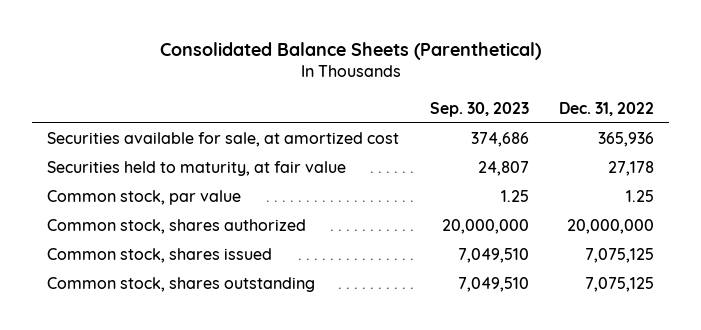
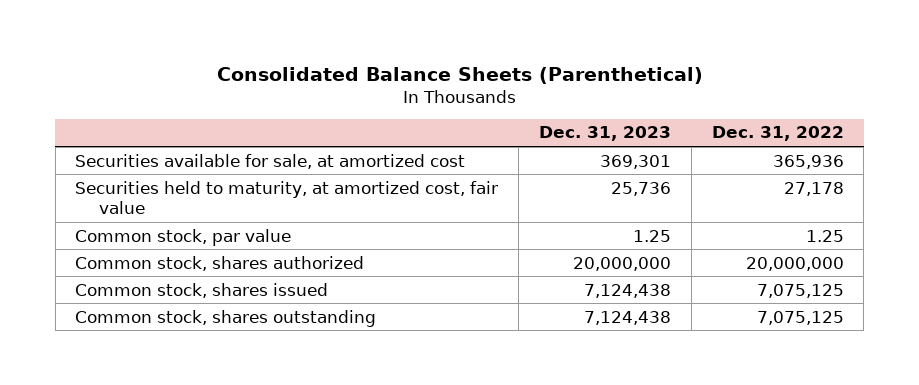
- | Sep. 30, 2023 | Dec. 31, 2022
+ | Dec. 31, 2023 | Dec. 31, 2022
- Securities held to maturity, at fair value | 24,807 | 27,178
+ Securities held to maturity, at amortized cost, fair value | 25,736 | 27,178

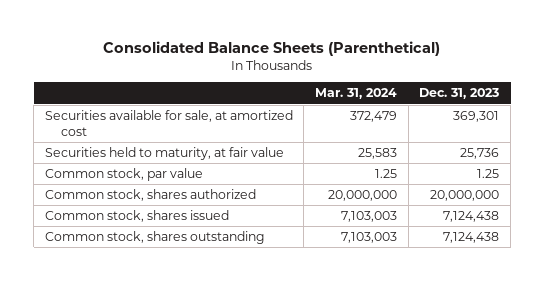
- | Dec. 31, 2023 | Dec. 31, 2022
+ | Mar. 31, 2024 | Dec. 31, 2023
- Securities held to maturity, at amortized cost, fair value | 25,736 | 27,178
+ Securities held to maturity, at fair value | 25,583 | 25,736

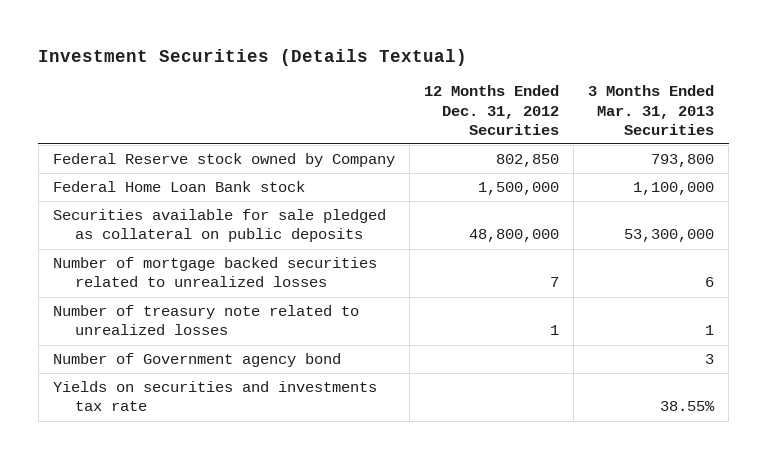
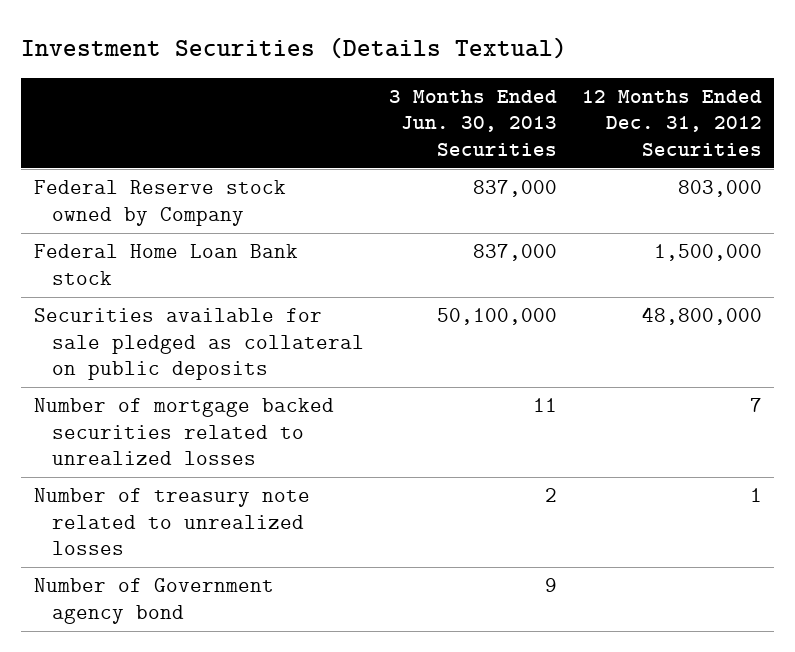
- | 12 Months Ended Dec. 31, 2012 Securities | 3 Months Ended Mar. 31, 2013 Securities
+ | 3 Months Ended Jun. 30, 2013 Securities | 12 Months Ended Dec. 31, 2012 Securities
- Federal Reserve stock owned by Company | 802,850 | 793,800
+ Federal Reserve stock owned by Company | 837,000 | 803,000
- Yields on securities and investments tax rate | | 38.55%

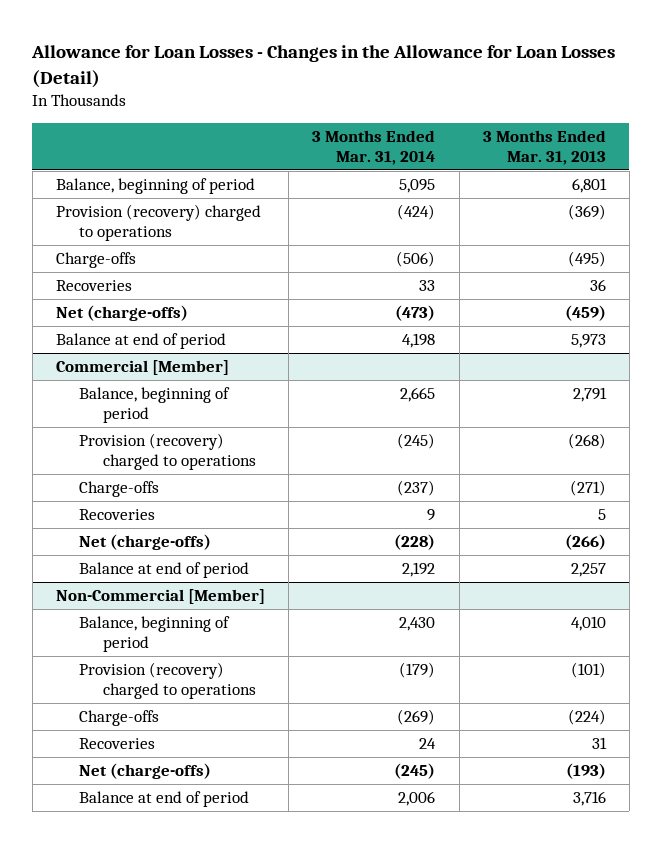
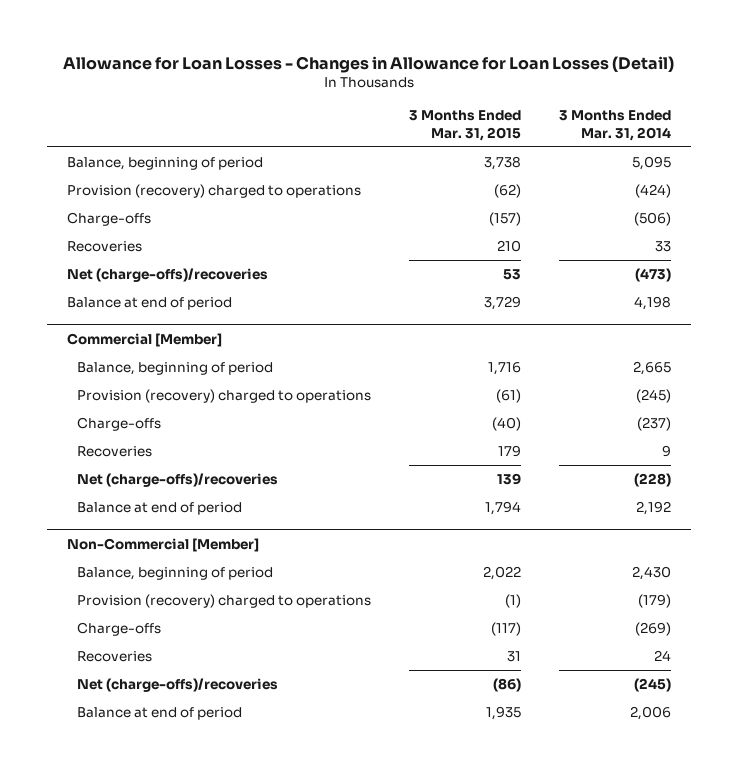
- Allowance for Loan Losses - Changes in the Allowance for Loan Losses (Detail)
+ Allowance for Loan Losses - Changes in Allowance for Loan Losses (Detail)
- | 3 Months Ended Mar. 31, 2014 | 3 Months Ended Mar. 31, 2013
+ | 3 Months Ended Mar. 31, 2015 | 3 Months Ended Mar. 31, 2014
- Net (charge-offs) | (473) | (459)
+ Net (charge-offs)/recoveries | 53 | (473)
@ Commercial [Member]
- Net (charge-offs) | (228) | (266)
+ Net (charge-offs)/recoveries | 139 | (228)
@ Non-Commercial [Member]
- Net (charge-offs) | (245) | (193)
+ Net (charge-offs)/recoveries | (86) | (245)

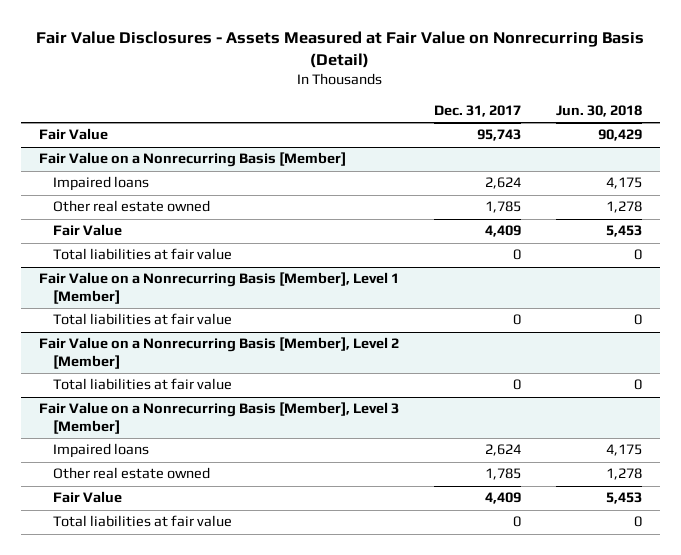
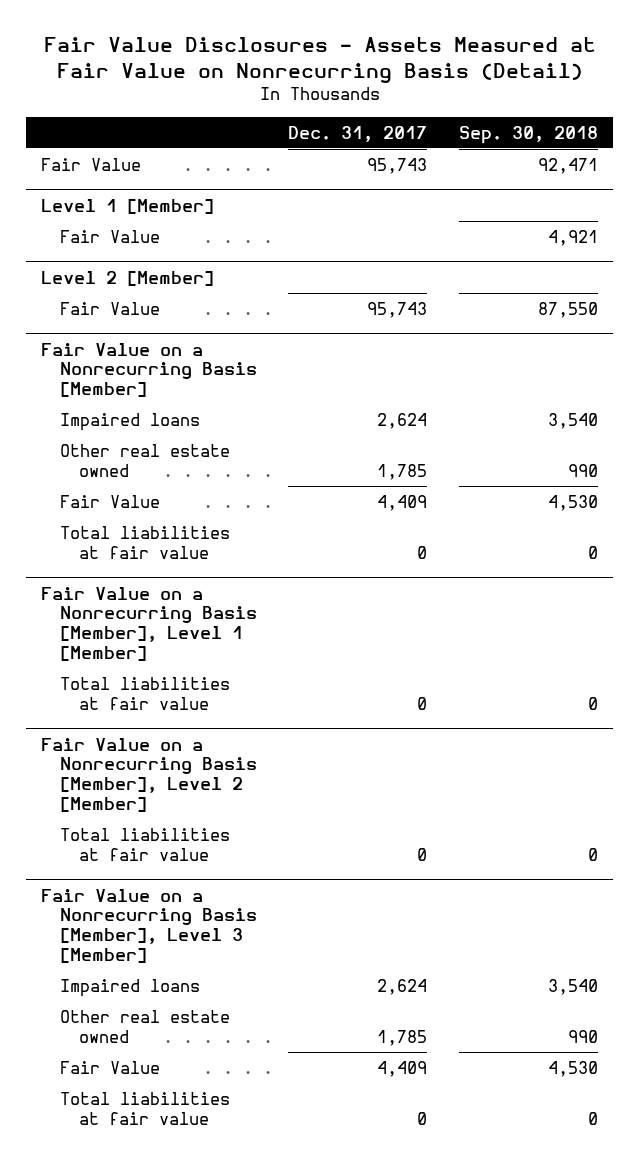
- | Dec. 31, 2017 | Jun. 30, 2018
+ | Dec. 31, 2017 | Sep. 30, 2018
+ Level 1 [Member]
+ Fair Value | | 4,921
+ Level 2 [Member]
+ Fair Value | 95,743 | 87,550

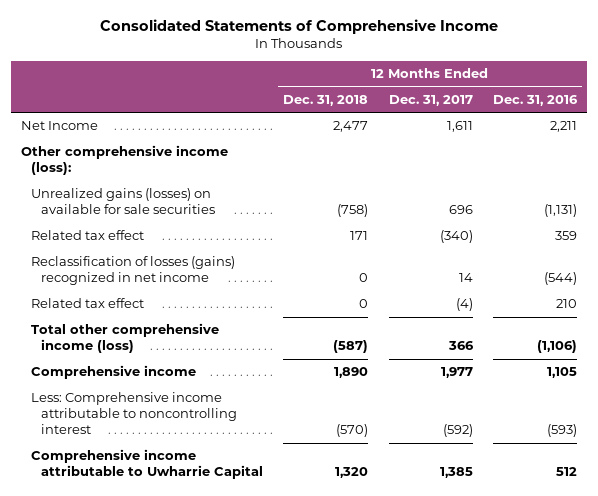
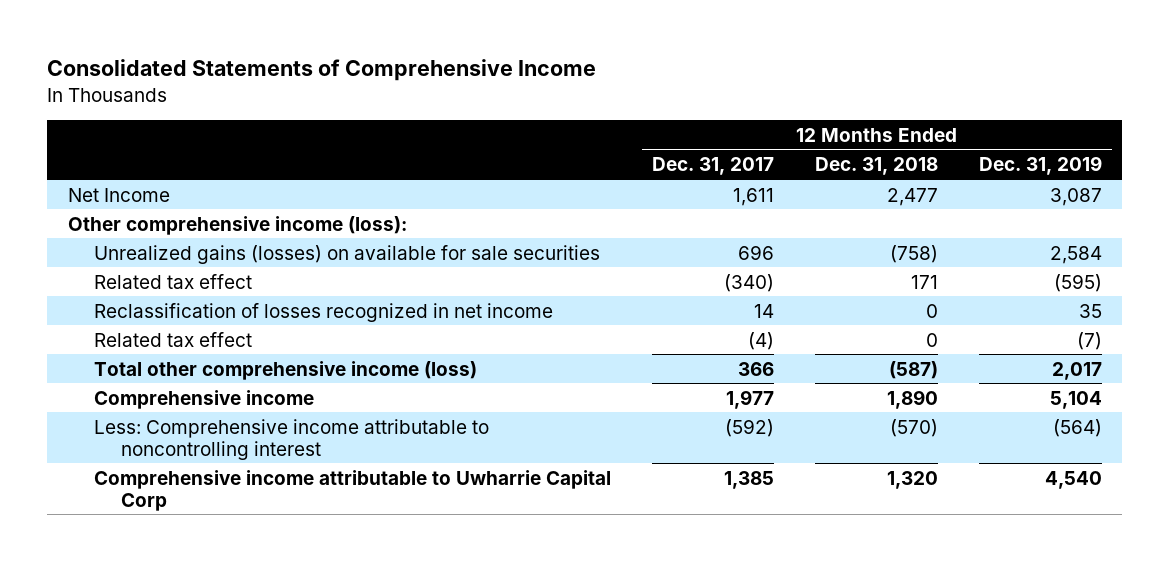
- | 12 Months Ended Dec. 31, 2018 | 12 Months Ended Dec. 31, 2017 | 12 Months Ended Dec. 31, 2016
+ | 12 Months Ended Dec. 31, 2017 | 12 Months Ended Dec. 31, 2018 | 12 Months Ended Dec. 31, 2019
- Reclassification of losses (gains) recognized in net income | 0 | 14 | (544)
+ Reclassification of losses recognized in net income | 14 | 0 | 35
- Comprehensive income attributable to Uwharrie Capital | 1,320 | 1,385 | 512
+ Comprehensive income attributable to Uwharrie Capital Corp | 1,385 | 1,320 | 4,540

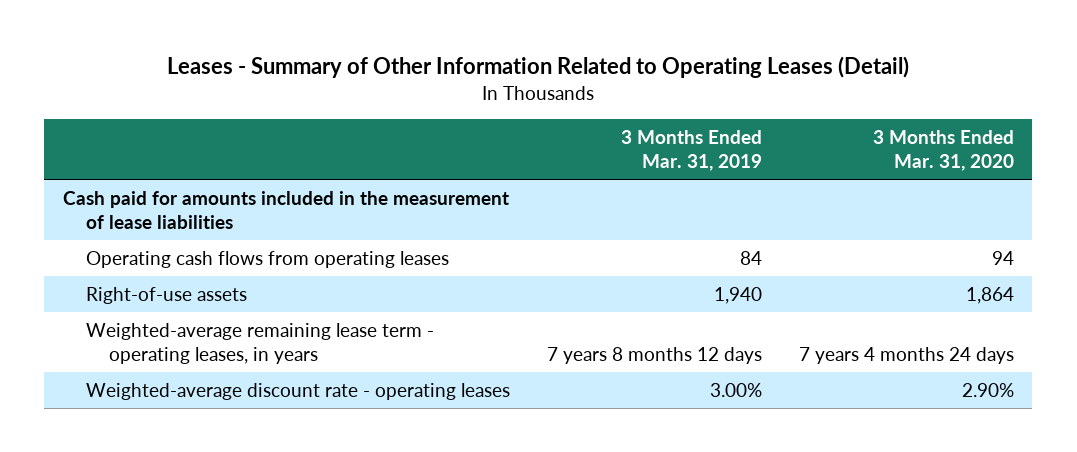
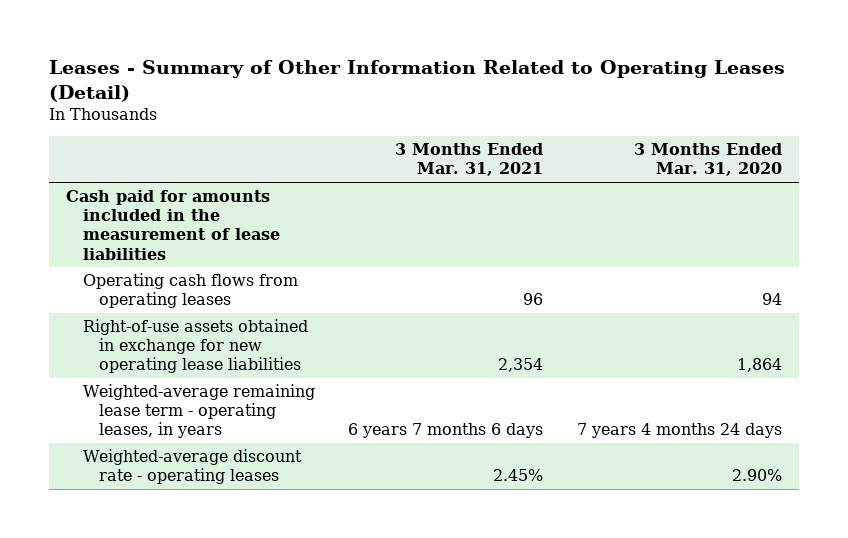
- | 3 Months Ended Mar. 31, 2019 | 3 Months Ended Mar. 31, 2020
+ | 3 Months Ended Mar. 31, 2021 | 3 Months Ended Mar. 31, 2020
- Right-of-use assets | 1,940 | 1,864
+ Right-of-use assets obtained in exchange for new operating lease liabilities | 2,354 | 1,864

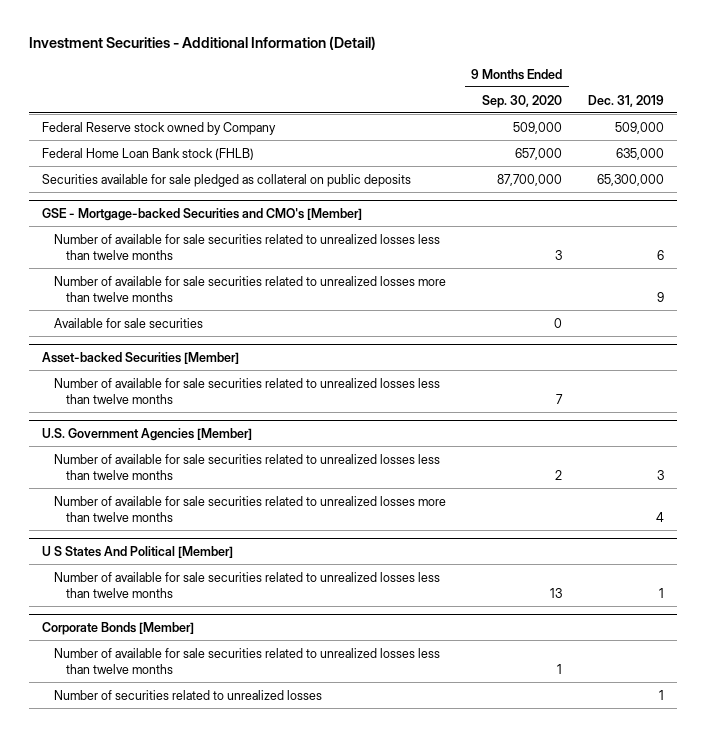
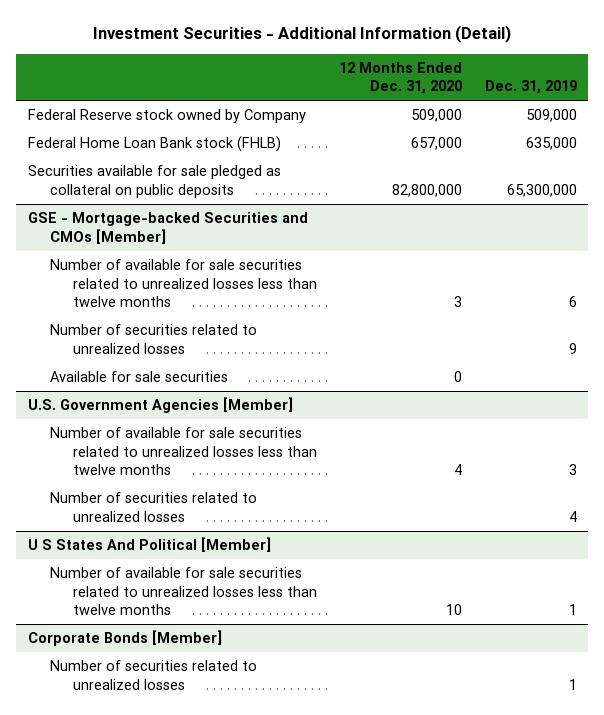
- | 9 Months Ended Sep. 30, 2020 | Dec. 31, 2019
+ | 12 Months Ended Dec. 31, 2020 | Dec. 31, 2019
- GSE - Mortgage-backed Securities and CMO's [Member]
+ GSE - Mortgage-backed Securities and CMOs [Member]
- Number of available for sale securities related to unrealized losses more than twelve months | | 9
+ Number of securities related to unrealized losses | | 9
- Asset-backed Securities [Member]
- Number of available for sale securities related to unrealized losses less than twelve months | 7 |
@ U.S. Government Agencies [Member]
- Number of available for sale securities related to unrealized losses more than twelve months | | 4
+ Number of securities related to unrealized losses | | 4
@ Corporate Bonds [Member]
- Number of available for sale securities related to unrealized losses less than twelve months | 1 |

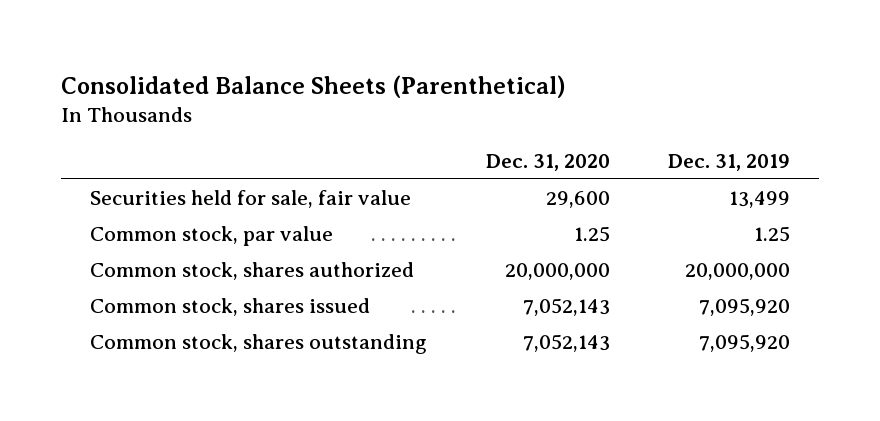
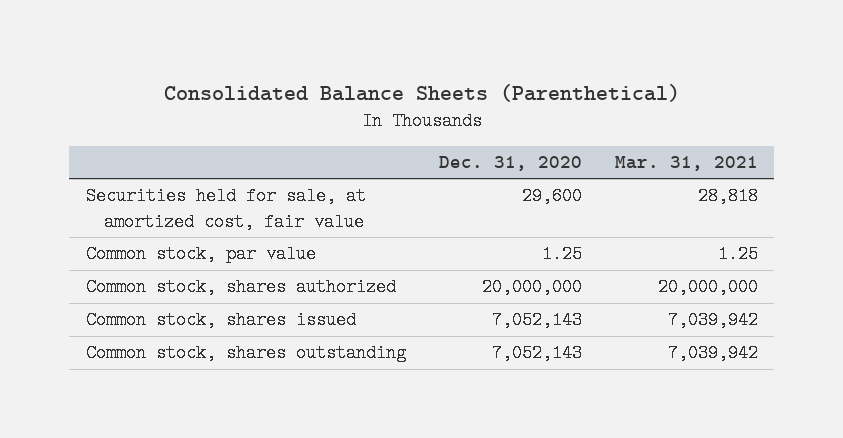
- | Dec. 31, 2020 | Dec. 31, 2019
+ | Dec. 31, 2020 | Mar. 31, 2021
- Securities held for sale, fair value | 29,600 | 13,499
+ Securities held for sale, at amortized cost, fair value | 29,600 | 28,818

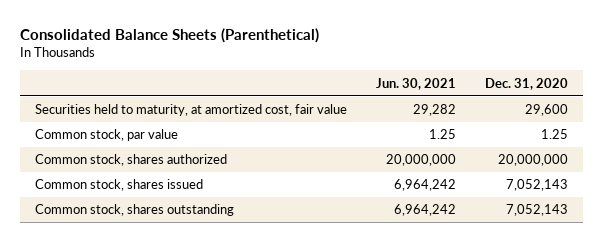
- | Dec. 31, 2020 | Mar. 31, 2021
+ | Jun. 30, 2021 | Dec. 31, 2020
- Securities held for sale, at amortized cost, fair value | 29,600 | 28,818
+ Securities held to maturity, at amortized cost, fair value | 29,282 | 29,600

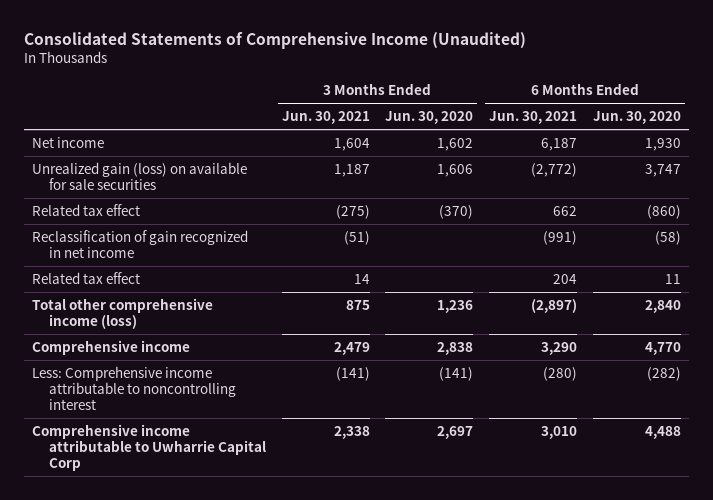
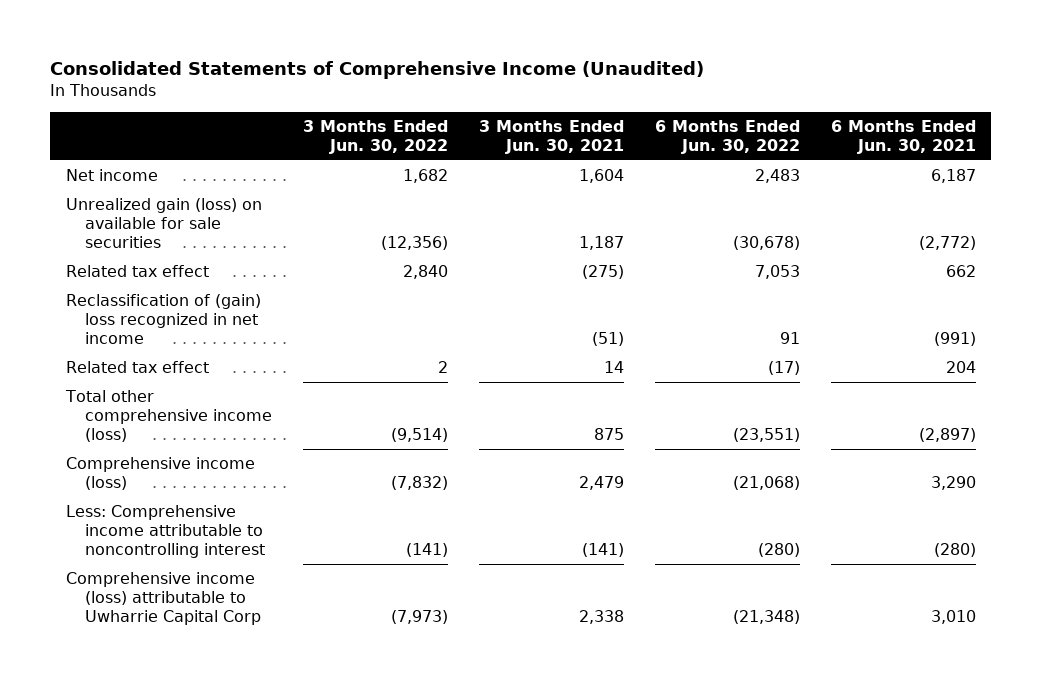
- | 3 Months Ended Jun. 30, 2021 | 3 Months Ended Jun. 30, 2020 | 6 Months Ended Jun. 30, 2021 | 6 Months Ended Jun. 30, 2020
+ | 3 Months Ended Jun. 30, 2022 | 3 Months Ended Jun. 30, 2021 | 6 Months Ended Jun. 30, 2022 | 6 Months Ended Jun. 30, 2021
- Reclassification of gain recognized in net income | (51) | | (991) | (58)
+ Reclassification of (gain) loss recognized in net income | | (51) | 91 | (991)
- Comprehensive income | 2,479 | 2,838 | 3,290 | 4,770
+ Comprehensive income (loss) | (7,832) | 2,479 | (21,068) | 3,290
- Comprehensive income attributable to Uwharrie Capital Corp | 2,338 | 2,697 | 3,010 | 4,488
+ Comprehensive income (loss) attributable to Uwharrie Capital Corp | (7,973) | 2,338 | (21,348) | 3,010

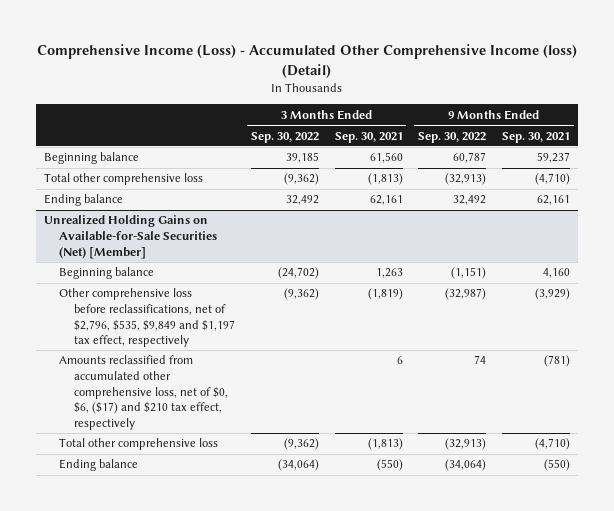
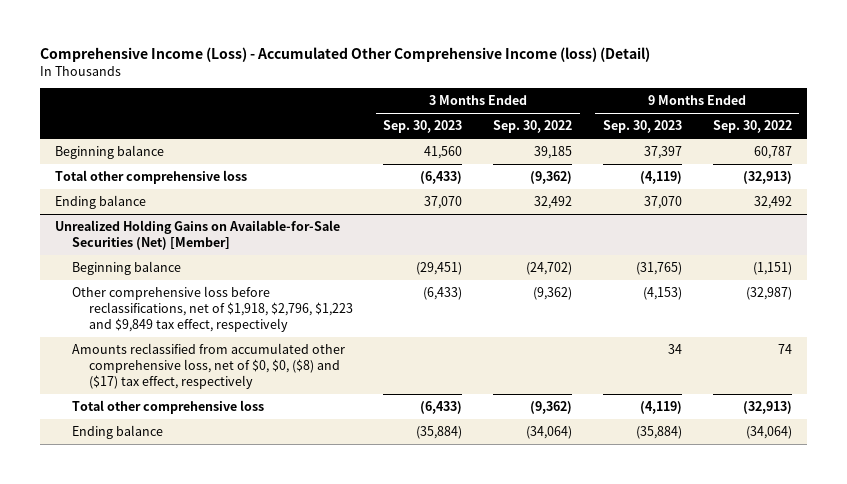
- | 3 Months Ended Sep. 30, 2022 | 3 Months Ended Sep. 30, 2021 | 9 Months Ended Sep. 30, 2022 | 9 Months Ended Sep. 30, 2021
+ | 3 Months Ended Sep. 30, 2023 | 3 Months Ended Sep. 30, 2022 | 9 Months Ended Sep. 30, 2023 | 9 Months Ended Sep. 30, 2022
@ Unrealized Holding Gains on Available-for-Sale Securities (Net) [Member]
- Other comprehensive loss before reclassifications, net of $2,796, $535, $9,849 and $1,197 tax effect, respectively | (9,362) | (1,819) | (32,987) | (3,929)
- Amounts reclassified from accumulated other comprehensive loss, net of $0, $6, ($17) and $210 tax effect, respectively | | 6 | 74 | (781)
+ Other comprehensive loss before reclassifications, net of $1,918, $2,796, $1,223 and $9,849 tax effect, respectively | (6,433) | (9,362) | (4,153) | (32,987)
+ Amounts reclassified from accumulated other comprehensive loss, net of $0, $0, ($8) and ($17) tax effect, respectively | | | 34 | 74

